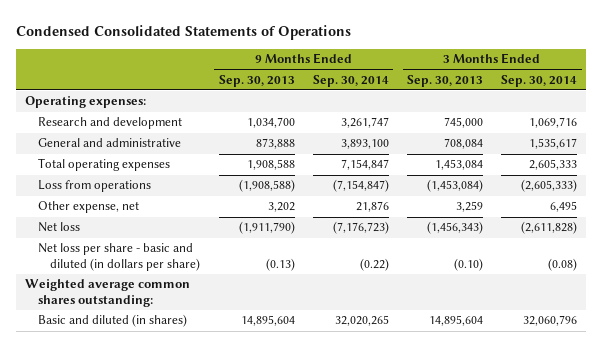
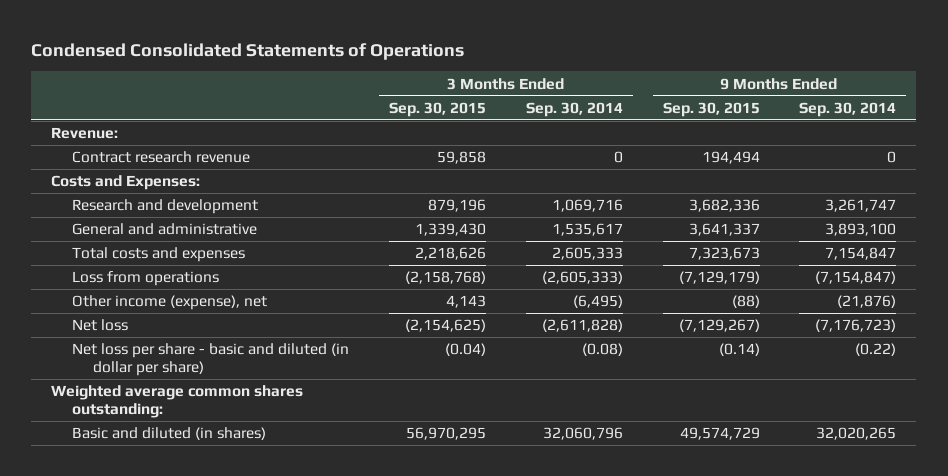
- | 9 Months Ended Sep. 30, 2013 | 9 Months Ended Sep. 30, 2014 | 3 Months Ended Sep. 30, 2013 | 3 Months Ended Sep. 30, 2014
+ | 3 Months Ended Sep. 30, 2015 | 3 Months Ended Sep. 30, 2014 | 9 Months Ended Sep. 30, 2015 | 9 Months Ended Sep. 30, 2014
- Operating expenses:
+ Revenue:
+ Contract research revenue | 59,858 | 0 | 194,494 | 0
+ Costs and Expenses:
- Total operating expenses | 1,908,588 | 7,154,847 | 1,453,084 | 2,605,333
+ Total costs and expenses | 2,218,626 | 2,605,333 | 7,323,673 | 7,154,847
- Other expense, net | 3,202 | 21,876 | 3,259 | 6,495
+ Other income (expense), net | 4,143 | (6,495) | (88) | (21,876)
- Net loss per share - basic and diluted (in dollars per share) | (0.13) | (0.22) | (0.10) | (0.08)
+ Net loss per share - basic and diluted (in dollar per share) | (0.04) | (0.08) | (0.14) | (0.22)

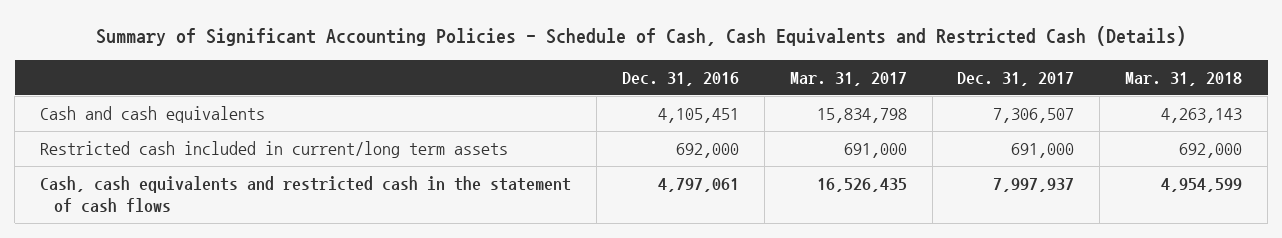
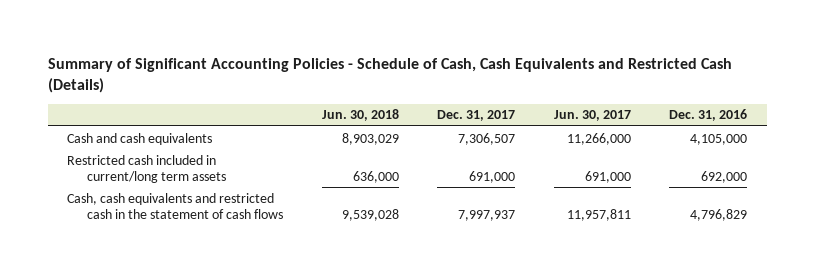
- | Dec. 31, 2016 | Mar. 31, 2017 | Dec. 31, 2017 | Mar. 31, 2018
+ | Jun. 30, 2018 | Dec. 31, 2017 | Jun. 30, 2017 | Dec. 31, 2016
- Cash and cash equivalents | 4,105,451 | 15,834,798 | 7,306,507 | 4,263,143
+ Cash and cash equivalents | 8,903,029 | 7,306,507 | 11,266,000 | 4,105,000
- Cash, cash equivalents and restricted cash in the statement of cash flows | 4,797,061 | 16,526,435 | 7,997,937 | 4,954,599
+ Cash, cash equivalents and restricted cash in the statement of cash flows | 9,539,028 | 7,997,937 | 11,957,811 | 4,796,829

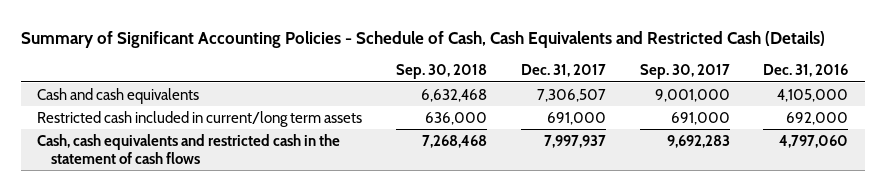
- | Jun. 30, 2018 | Dec. 31, 2017 | Jun. 30, 2017 | Dec. 31, 2016
+ | Sep. 30, 2018 | Dec. 31, 2017 | Sep. 30, 2017 | Dec. 31, 2016
- Cash, cash equivalents and restricted cash in the statement of cash flows | 9,539,028 | 7,997,937 | 11,957,811 | 4,796,829
+ Cash, cash equivalents and restricted cash in the statement of cash flows | 7,268,468 | 7,997,937 | 9,692,283 | 4,797,060

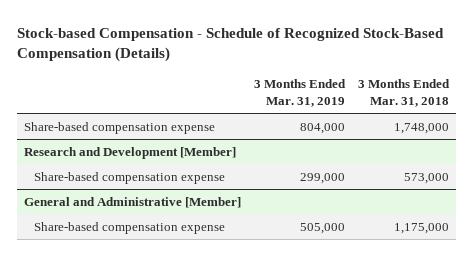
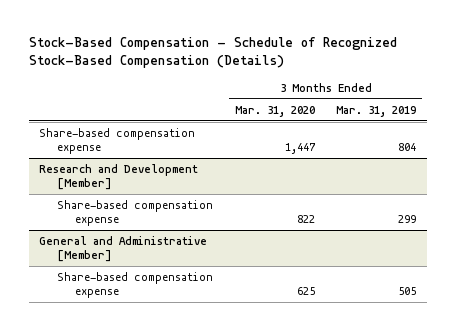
- Stock-based Compensation - Schedule of Recognized Stock-Based Compensation (Details)
+ Stock-Based Compensation - Schedule of Recognized Stock-Based Compensation (Details)
- | 3 Months Ended Mar. 31, 2019 | 3 Months Ended Mar. 31, 2018
+ | 3 Months Ended Mar. 31, 2020 | 3 Months Ended Mar. 31, 2019
- Share-based compensation expense | 804,000 | 1,748,000
+ Share-based compensation expense | 1,447 | 804
@ Research and Development [Member]
- Share-based compensation expense | 299,000 | 573,000
+ Share-based compensation expense | 822 | 299
@ General and Administrative [Member]
- Share-based compensation expense | 505,000 | 1,175,000
+ Share-based compensation expense | 625 | 505

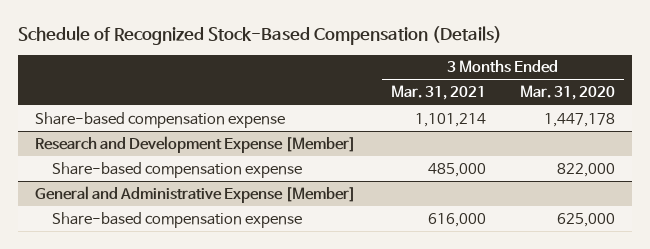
- Stock-Based Compensation - Schedule of Recognized Stock-Based Compensation (Details)
+ Schedule of Recognized Stock-Based Compensation (Details)
- | 3 Months Ended Mar. 31, 2020 | 3 Months Ended Mar. 31, 2019
+ | 3 Months Ended Mar. 31, 2021 | 3 Months Ended Mar. 31, 2020
- Share-based compensation expense | 1,447 | 804
- Research and Development [Member]
- Share-based compensation expense | 822 | 299
- General and Administrative [Member]
- Share-based compensation expense | 625 | 505
+ Share-based compensation expense | 1,101,214 | 1,447,178
+ Research and Development Expense [Member]
+ Share-based compensation expense | 485,000 | 822,000
+ General and Administrative Expense [Member]
+ Share-based compensation expense | 616,000 | 625,000

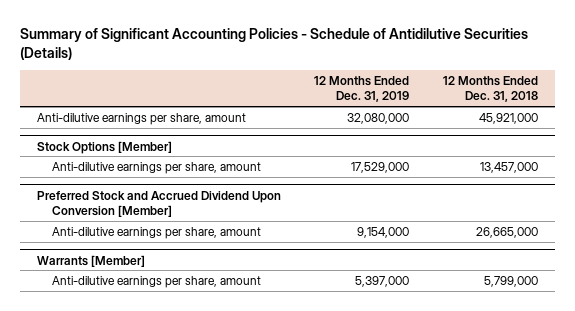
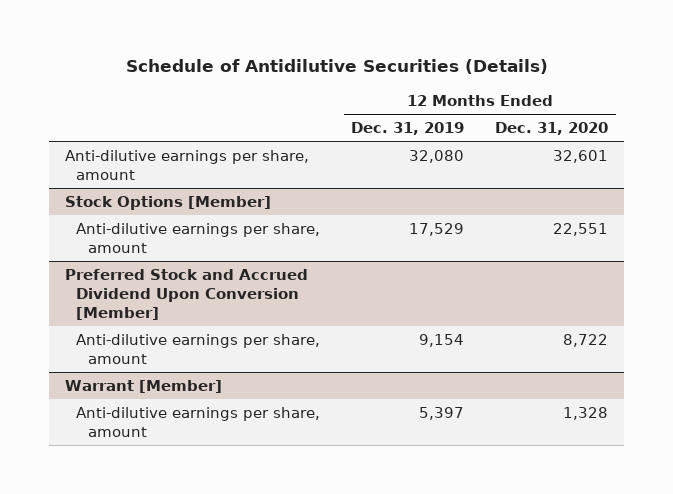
- Summary of Significant Accounting Policies - Schedule of Antidilutive Securities (Details)
+ Schedule of Antidilutive Securities (Details)
- | 12 Months Ended Dec. 31, 2019 | 12 Months Ended Dec. 31, 2018
+ | 12 Months Ended Dec. 31, 2019 | 12 Months Ended Dec. 31, 2020
- Anti-dilutive earnings per share, amount | 32,080,000 | 45,921,000
+ Anti-dilutive earnings per share, amount | 32,080 | 32,601
@ Stock Options [Member]
- Anti-dilutive earnings per share, amount | 17,529,000 | 13,457,000
+ Anti-dilutive earnings per share, amount | 17,529 | 22,551
@ Preferred Stock and Accrued Dividend Upon Conversion [Member]
- Anti-dilutive earnings per share, amount | 9,154,000 | 26,665,000
- Warrants [Member]
- Anti-dilutive earnings per share, amount | 5,397,000 | 5,799,000
@ Preferred Stock and Accrued Dividend Upon Conversion [Member]
+ Anti-dilutive earnings per share, amount | 9,154 | 8,722
+ Warrant [Member]
+ Anti-dilutive earnings per share, amount | 5,397 | 1,328

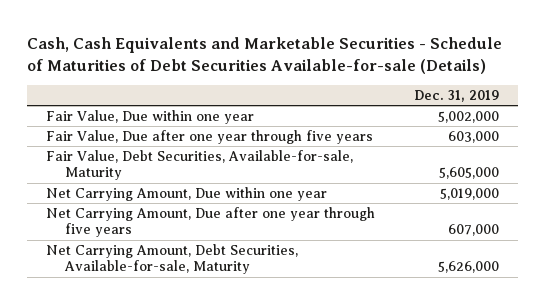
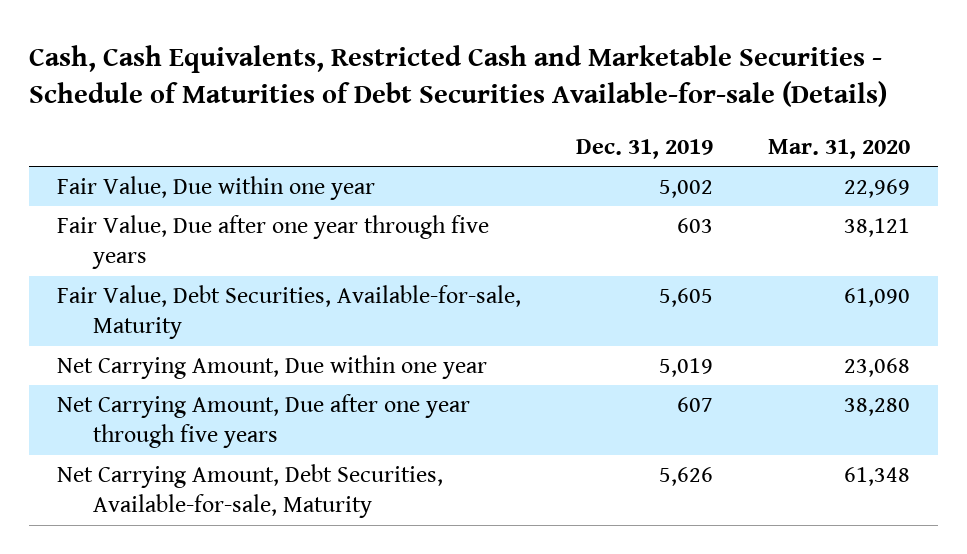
- Cash, Cash Equivalents and Marketable Securities - Schedule of Maturities of Debt Securities Available-for-sale (Details)
+ Cash, Cash Equivalents, Restricted Cash and Marketable Securities - Schedule of Maturities of Debt Securities Available-for-sale (Details)
- | Dec. 31, 2019
+ | Dec. 31, 2019 | Mar. 31, 2020
- Fair Value, Due within one year | 5,002,000
- Fair Value, Due after one year through five years | 603,000
- Fair Value, Debt Securities, Available-for-sale, Maturity | 5,605,000
- Net Carrying Amount, Due within one year | 5,019,000
- Net Carrying Amount, Due after one year through five years | 607,000
- Net Carrying Amount, Debt Securities, Available-for-sale, Maturity | 5,626,000
+ Fair Value, Due within one year | 5,002 | 22,969
+ Fair Value, Due after one year through five years | 603 | 38,121
+ Fair Value, Debt Securities, Available-for-sale, Maturity | 5,605 | 61,090
+ Net Carrying Amount, Due within one year | 5,019 | 23,068
+ Net Carrying Amount, Due after one year through five years | 607 | 38,280
+ Net Carrying Amount, Debt Securities, Available-for-sale, Maturity | 5,626 | 61,348

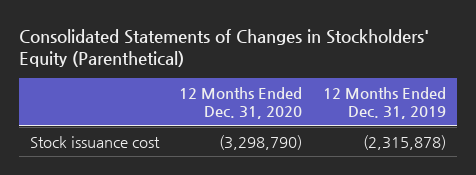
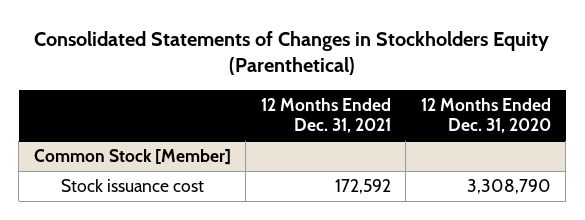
- Consolidated Statements of Changes in Stockholders' Equity (Parenthetical)
+ Consolidated Statements of Changes in Stockholders Equity (Parenthetical)
- | 12 Months Ended Dec. 31, 2020 | 12 Months Ended Dec. 31, 2019
+ | 12 Months Ended Dec. 31, 2021 | 12 Months Ended Dec. 31, 2020
- Stock issuance cost | (3,298,790) | (2,315,878)
+ Common Stock [Member]
+ Stock issuance cost | 172,592 | 3,308,790

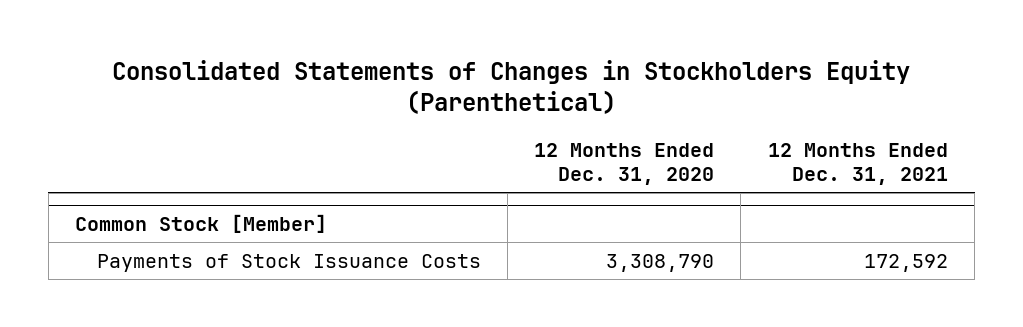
- | 12 Months Ended Dec. 31, 2021 | 12 Months Ended Dec. 31, 2020
+ | 12 Months Ended Dec. 31, 2020 | 12 Months Ended Dec. 31, 2021
@ Common Stock [Member]
- Stock issuance cost | 172,592 | 3,308,790
+ Payments of Stock Issuance Costs | 3,308,790 | 172,592

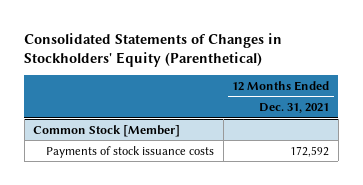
- Consolidated Statements of Changes in Stockholders Equity (Parenthetical)
+ Consolidated Statements of Changes in Stockholders' Equity (Parenthetical)
- | 12 Months Ended Dec. 31, 2020 | 12 Months Ended Dec. 31, 2021
+ | 12 Months Ended Dec. 31, 2021
@ Common Stock [Member]
- Payments of Stock Issuance Costs | 3,308,790 | 172,592
+ Payments of stock issuance costs | 172,592

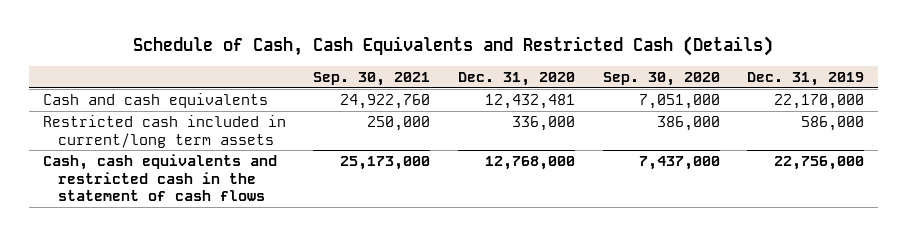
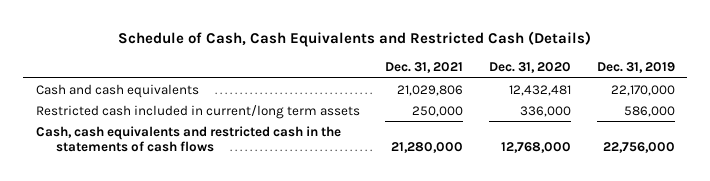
- | Sep. 30, 2021 | Dec. 31, 2020 | Sep. 30, 2020 | Dec. 31, 2019
+ | Dec. 31, 2021 | Dec. 31, 2020 | Dec. 31, 2019
- Cash, cash equivalents and restricted cash in the statement of cash flows | 25,173,000 | 12,768,000 | 7,437,000 | 22,756,000
+ Cash, cash equivalents and restricted cash in the statements of cash flows | 21,280,000 | 12,768,000 | 22,756,000

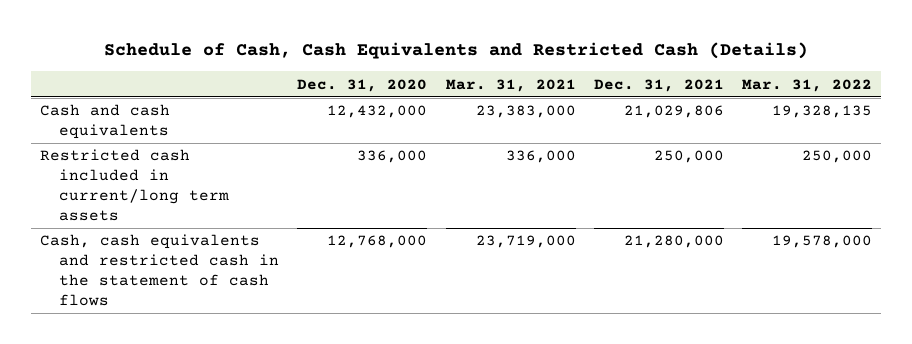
- | Dec. 31, 2021 | Dec. 31, 2020 | Dec. 31, 2019
+ | Dec. 31, 2020 | Mar. 31, 2021 | Dec. 31, 2021 | Mar. 31, 2022
- Cash and cash equivalents | 21,029,806 | 12,432,481 | 22,170,000
+ Cash and cash equivalents | 12,432,000 | 23,383,000 | 21,029,806 | 19,328,135
- Cash, cash equivalents and restricted cash in the statements of cash flows | 21,280,000 | 12,768,000 | 22,756,000
+ Cash, cash equivalents and restricted cash in the statement of cash flows | 12,768,000 | 23,719,000 | 21,280,000 | 19,578,000

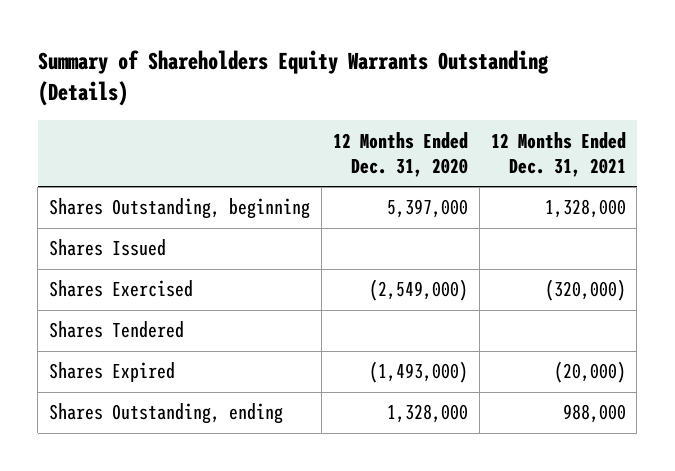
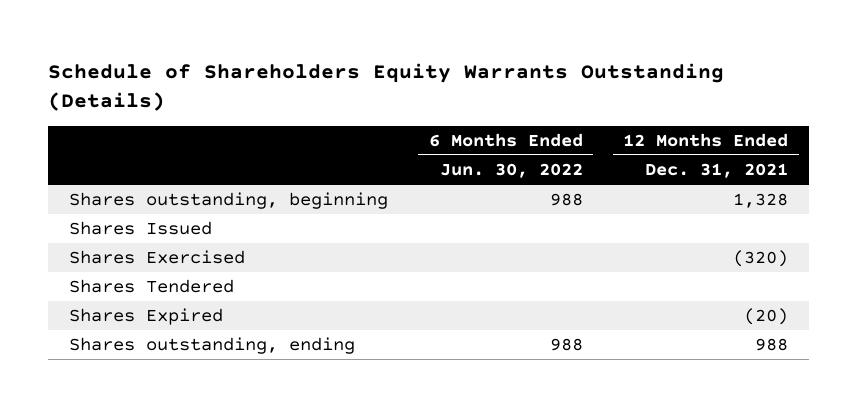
- Summary of Shareholders Equity Warrants Outstanding (Details)
+ Schedule of Shareholders Equity Warrants Outstanding (Details)
- | 12 Months Ended Dec. 31, 2020 | 12 Months Ended Dec. 31, 2021
+ | 6 Months Ended Jun. 30, 2022 | 12 Months Ended Dec. 31, 2021
- Shares Outstanding, beginning | 5,397,000 | 1,328,000
+ Shares outstanding, beginning | 988 | 1,328
- Shares Exercised | (2,549,000) | (320,000)
+ Shares Exercised | | (320)
- Shares Expired | (1,493,000) | (20,000)
- Shares Outstanding, ending | 1,328,000 | 988,000
+ Shares Expired | | (20)
+ Shares outstanding, ending | 988 | 988

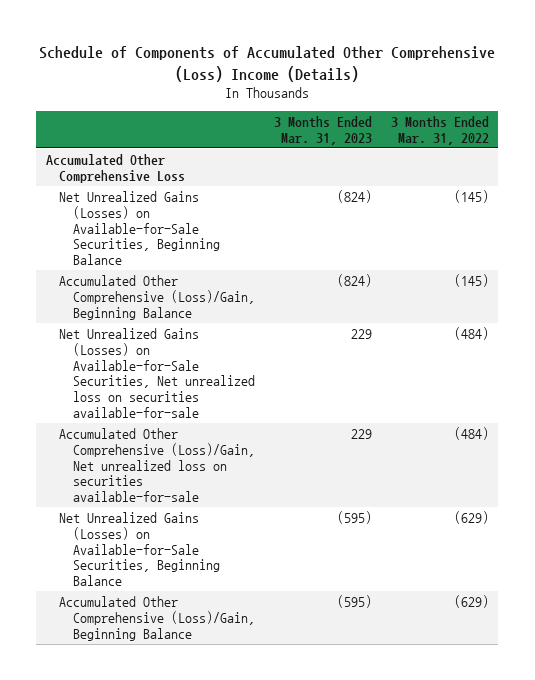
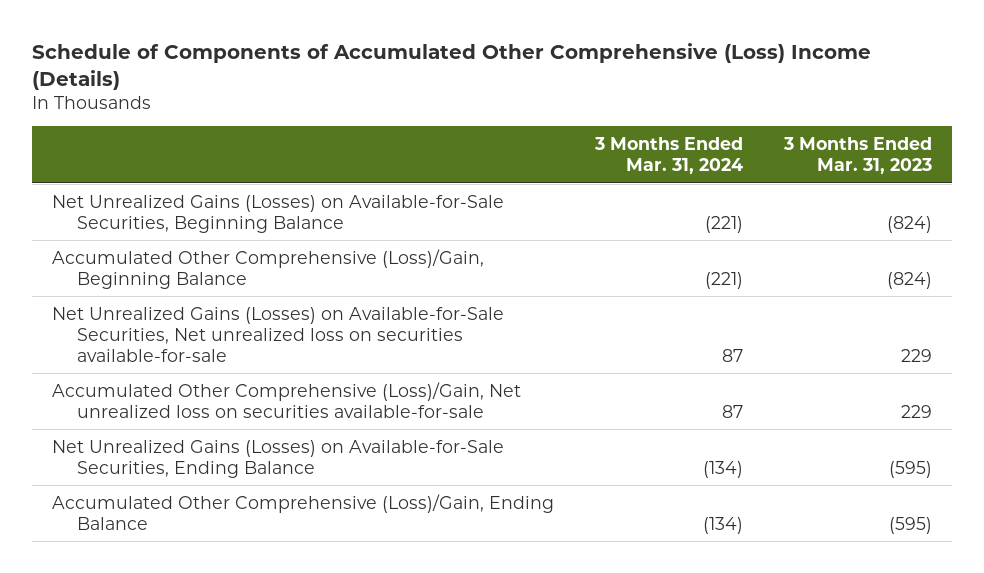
- | 3 Months Ended Mar. 31, 2023 | 3 Months Ended Mar. 31, 2022
+ | 3 Months Ended Mar. 31, 2024 | 3 Months Ended Mar. 31, 2023
- Accumulated Other Comprehensive Loss
- Net Unrealized Gains (Losses) on Available-for-Sale Securities, Beginning Balance | (595) | (629)
- Accumulated Other Comprehensive (Loss)/Gain, Beginning Balance | (595) | (629)
+ Net Unrealized Gains (Losses) on Available-for-Sale Securities, Ending Balance | (134) | (595)
+ Accumulated Other Comprehensive (Loss)/Gain, Ending Balance | (134) | (595)

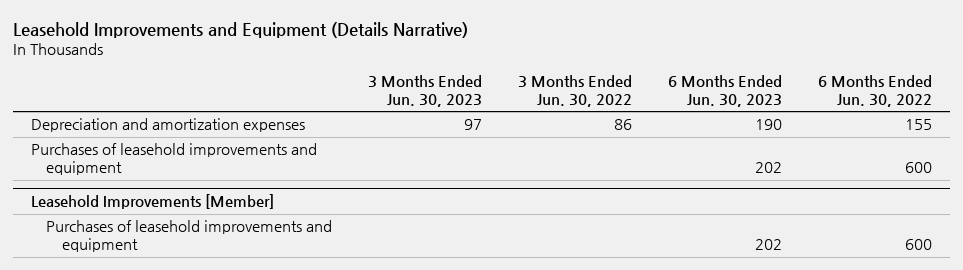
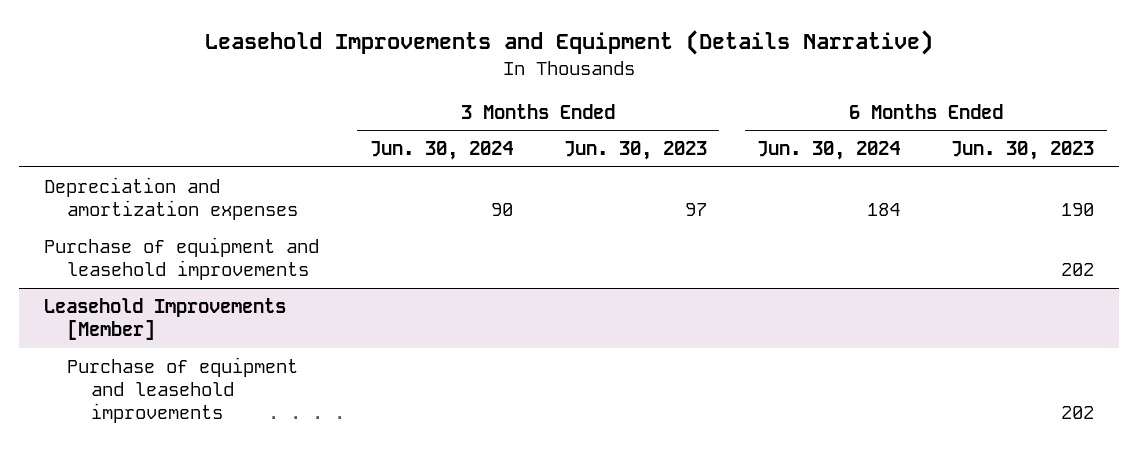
- | 3 Months Ended Jun. 30, 2023 | 3 Months Ended Jun. 30, 2022 | 6 Months Ended Jun. 30, 2023 | 6 Months Ended Jun. 30, 2022
+ | 3 Months Ended Jun. 30, 2024 | 3 Months Ended Jun. 30, 2023 | 6 Months Ended Jun. 30, 2024 | 6 Months Ended Jun. 30, 2023
- Purchases of leasehold improvements and equipment | | | 202 | 600
+ Purchase of equipment and leasehold improvements | | | | 202
@ Leasehold Improvements [Member]
- Purchases of leasehold improvements and equipment | | | 202 | 600
+ Purchase of equipment and leasehold improvements | | | | 202

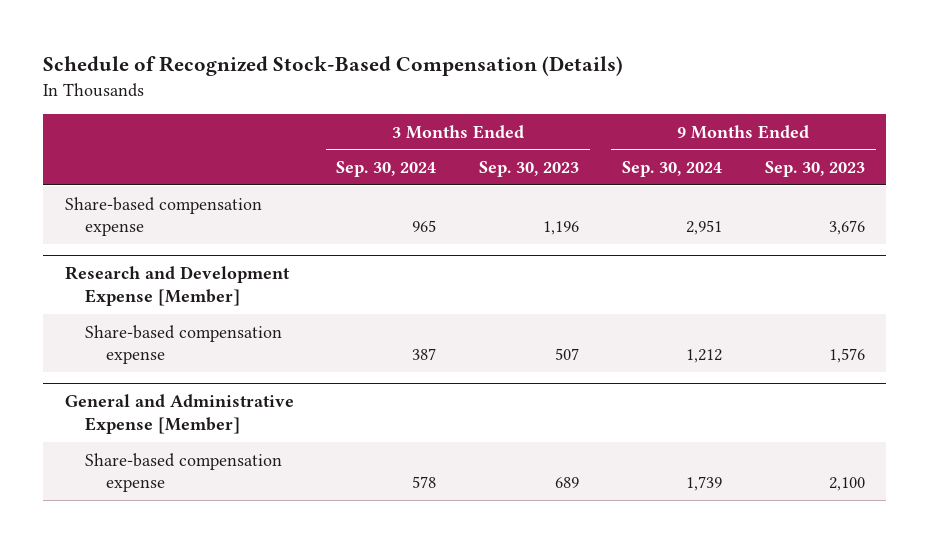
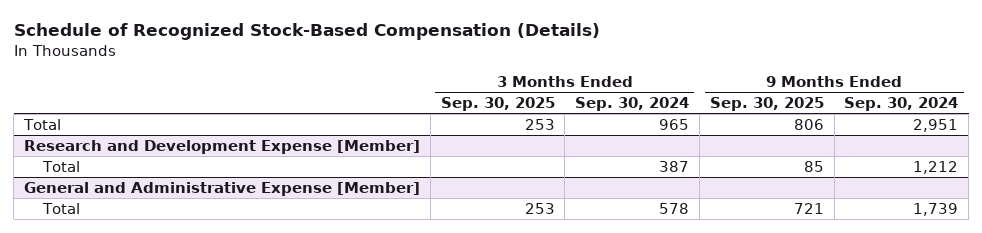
- | 3 Months Ended Sep. 30, 2024 | 3 Months Ended Sep. 30, 2023 | 9 Months Ended Sep. 30, 2024 | 9 Months Ended Sep. 30, 2023
+ | 3 Months Ended Sep. 30, 2025 | 3 Months Ended Sep. 30, 2024 | 9 Months Ended Sep. 30, 2025 | 9 Months Ended Sep. 30, 2024
- Share-based compensation expense | 965 | 1,196 | 2,951 | 3,676
+ Total | 253 | 965 | 806 | 2,951
@ Research and Development Expense [Member]
- Share-based compensation expense | 387 | 507 | 1,212 | 1,576
+ Total | | 387 | 85 | 1,212
@ General and Administrative Expense [Member]
- Share-based compensation expense | 578 | 689 | 1,739 | 2,100
+ Total | 253 | 578 | 721 | 1,739

